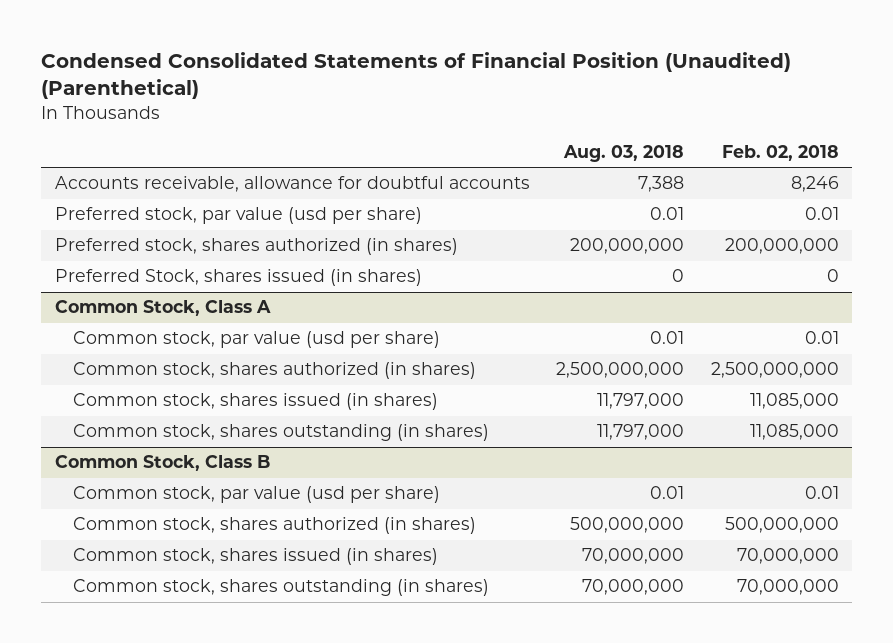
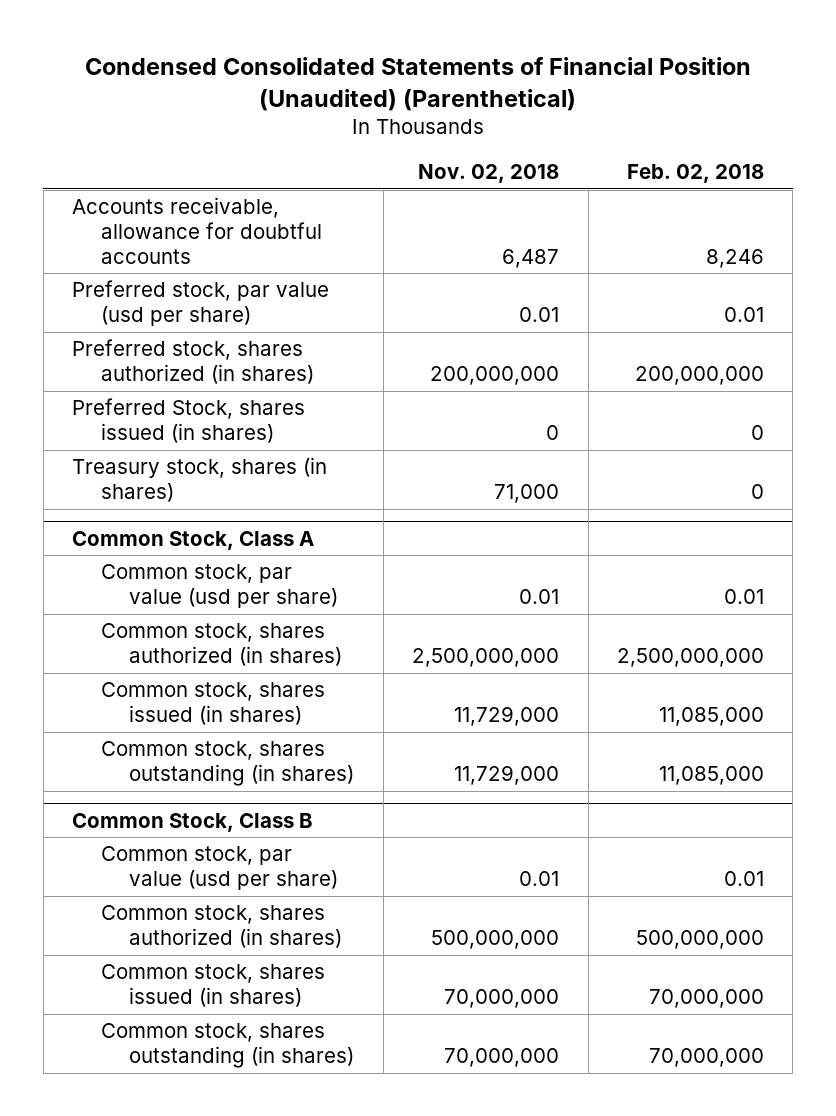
- | Aug. 03, 2018 | Feb. 02, 2018
+ | Nov. 02, 2018 | Feb. 02, 2018
+ Treasury stock, shares (in shares) | 71,000 | 0

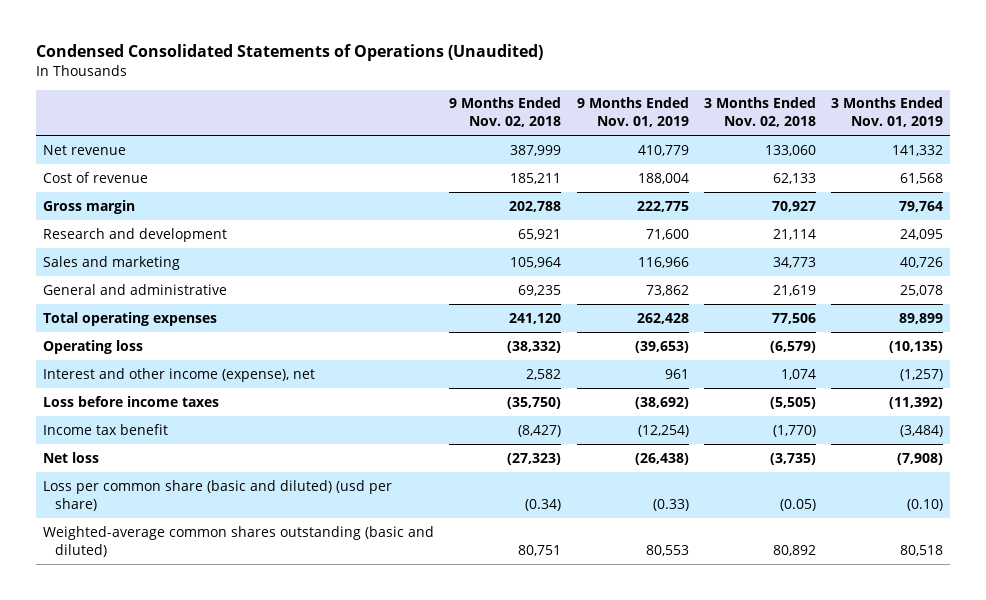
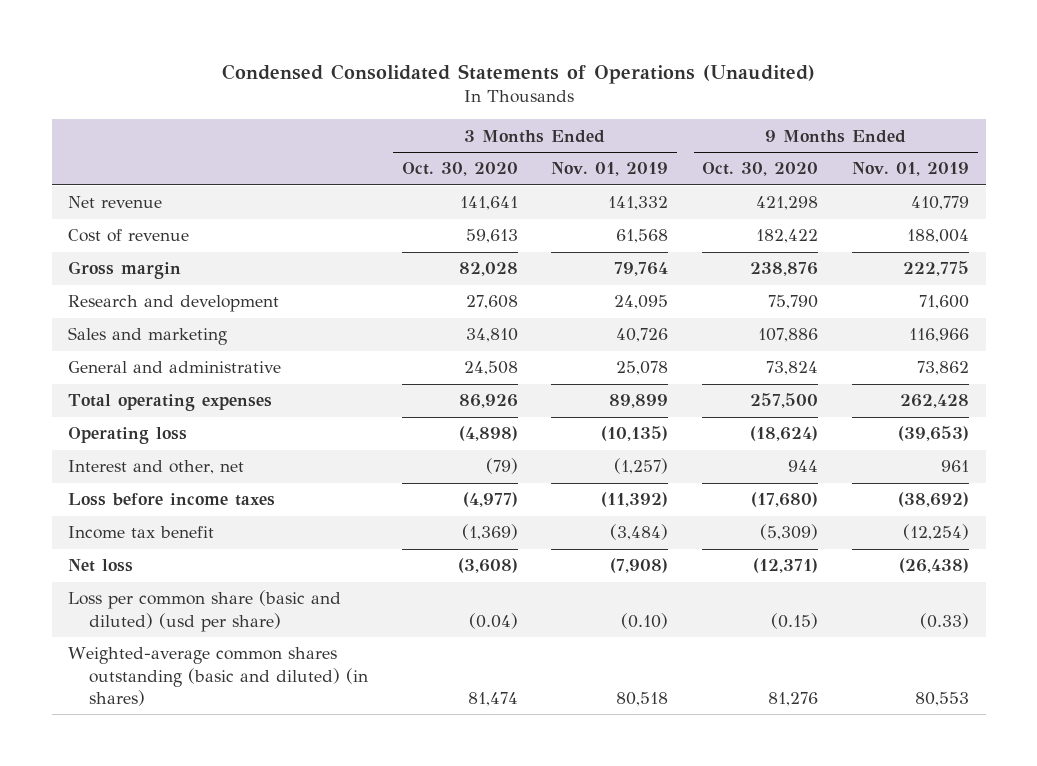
- | 9 Months Ended Nov. 02, 2018 | 9 Months Ended Nov. 01, 2019 | 3 Months Ended Nov. 02, 2018 | 3 Months Ended Nov. 01, 2019
+ | 3 Months Ended Oct. 30, 2020 | 3 Months Ended Nov. 01, 2019 | 9 Months Ended Oct. 30, 2020 | 9 Months Ended Nov. 01, 2019
- Interest and other income (expense), net | 2,582 | 961 | 1,074 | (1,257)
+ Interest and other, net | (79) | (1,257) | 944 | 961
- Weighted-average common shares outstanding (basic and diluted) | 80,751 | 80,553 | 80,892 | 80,518
+ Weighted-average common shares outstanding (basic and diluted) (in shares) | 81,474 | 80,518 | 81,276 | 80,553

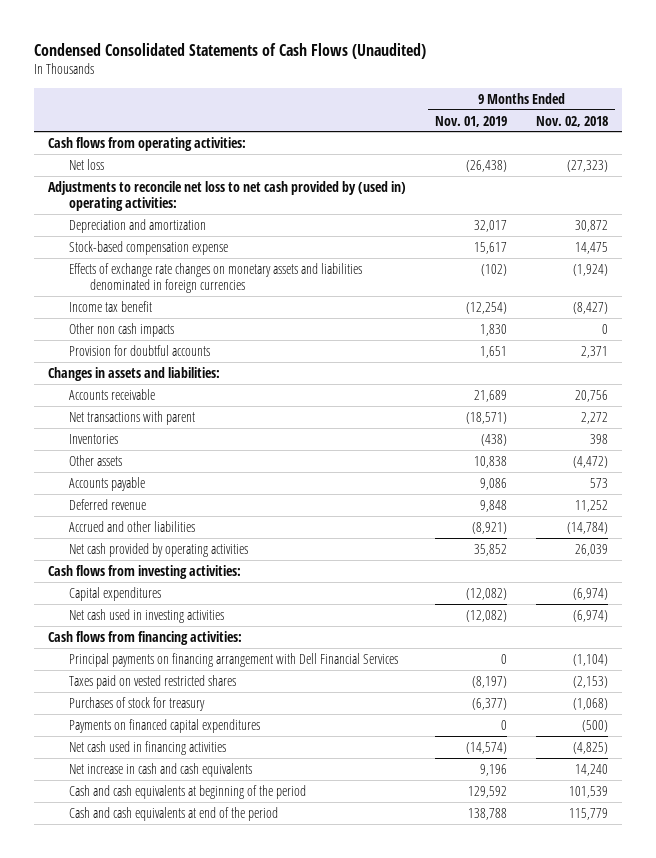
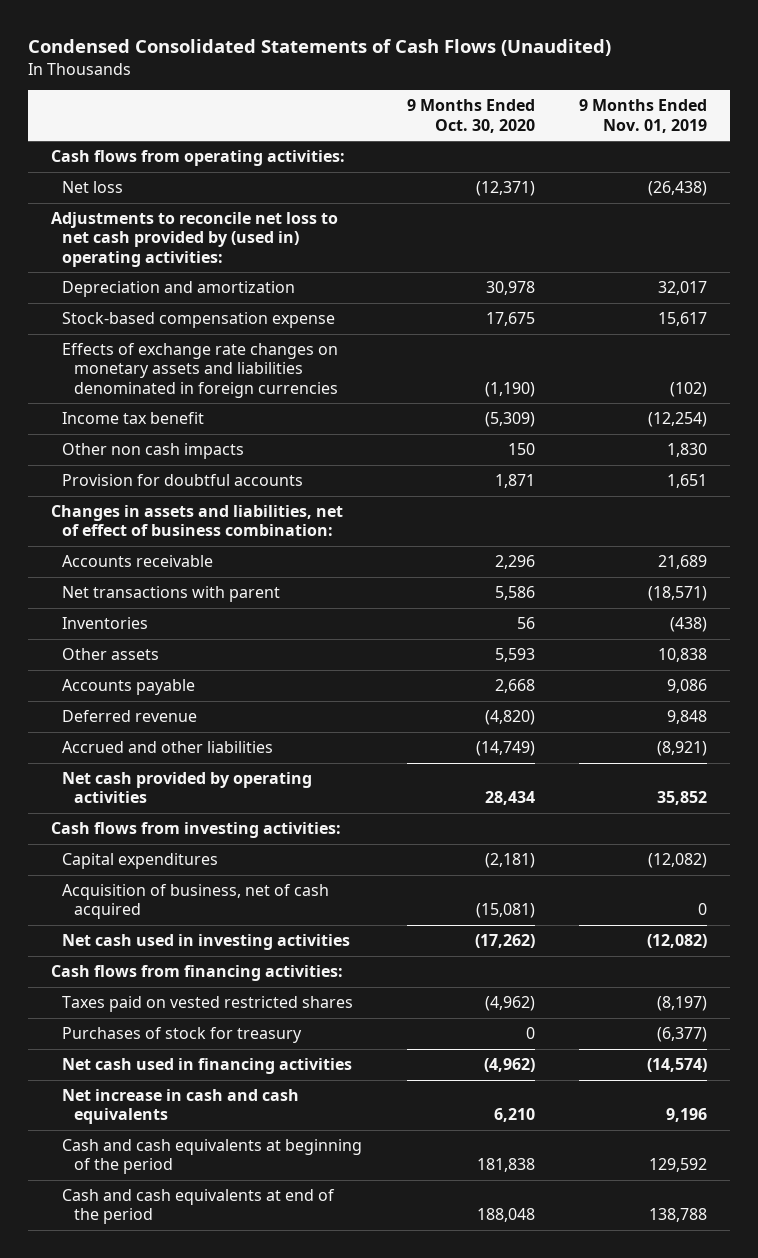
- | 9 Months Ended Nov. 01, 2019 | 9 Months Ended Nov. 02, 2018
+ | 9 Months Ended Oct. 30, 2020 | 9 Months Ended Nov. 01, 2019
- Changes in assets and liabilities:
+ Changes in assets and liabilities, net of effect of business combination:
+ Acquisition of business, net of cash acquired | (15,081) | 0
- Principal payments on financing arrangement with Dell Financial Services | 0 | (1,104)
- Payments on financed capital expenditures | 0 | (500)

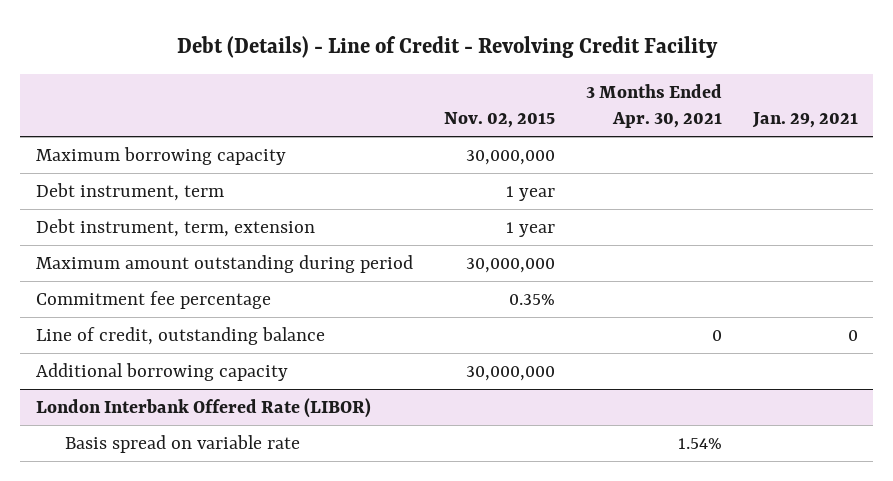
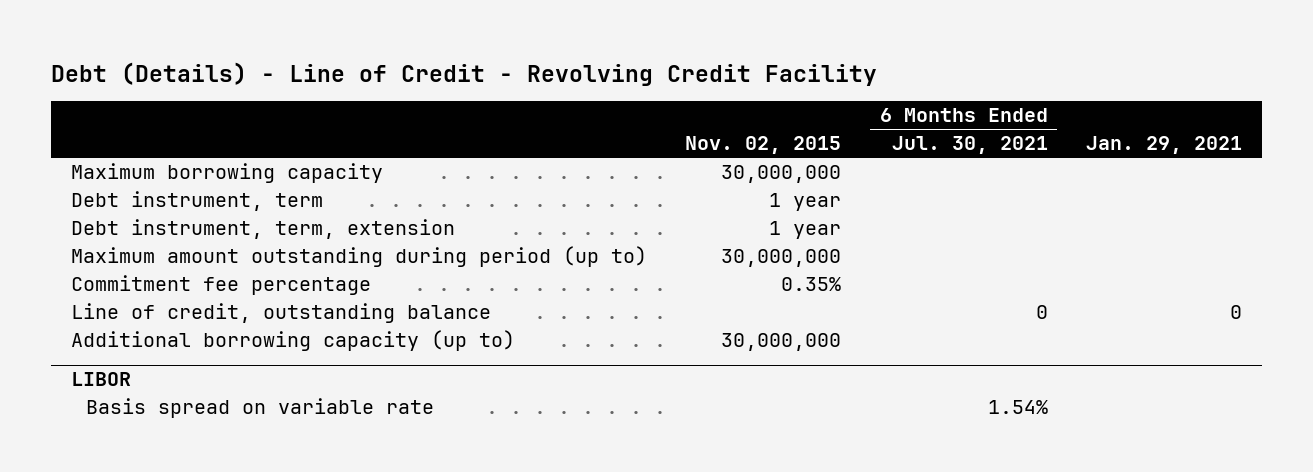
- | Nov. 02, 2015 | 3 Months Ended Apr. 30, 2021 | Jan. 29, 2021
+ | Nov. 02, 2015 | 6 Months Ended Jul. 30, 2021 | Jan. 29, 2021
- Maximum amount outstanding during period | 30,000,000 | |
+ Maximum amount outstanding during period (up to) | 30,000,000 | |
- Additional borrowing capacity | 30,000,000 | |
- London Interbank Offered Rate (LIBOR)
+ Additional borrowing capacity (up to) | 30,000,000 | |
+ LIBOR

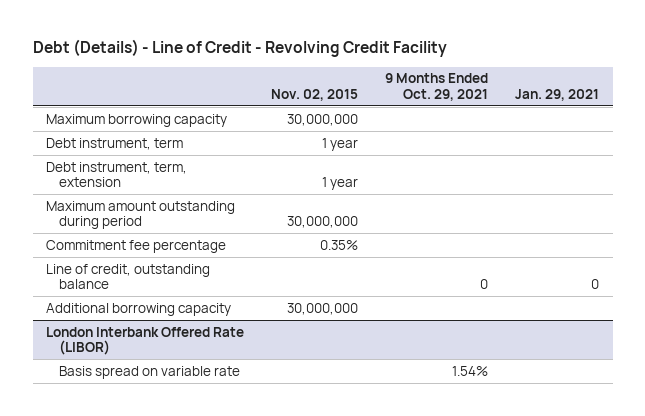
- | Nov. 02, 2015 | 6 Months Ended Jul. 30, 2021 | Jan. 29, 2021
+ | Nov. 02, 2015 | 9 Months Ended Oct. 29, 2021 | Jan. 29, 2021
- Maximum amount outstanding during period (up to) | 30,000,000 | |
+ Maximum amount outstanding during period | 30,000,000 | |
- Additional borrowing capacity (up to) | 30,000,000 | |
- LIBOR
+ Additional borrowing capacity | 30,000,000 | |
+ London Interbank Offered Rate (LIBOR)

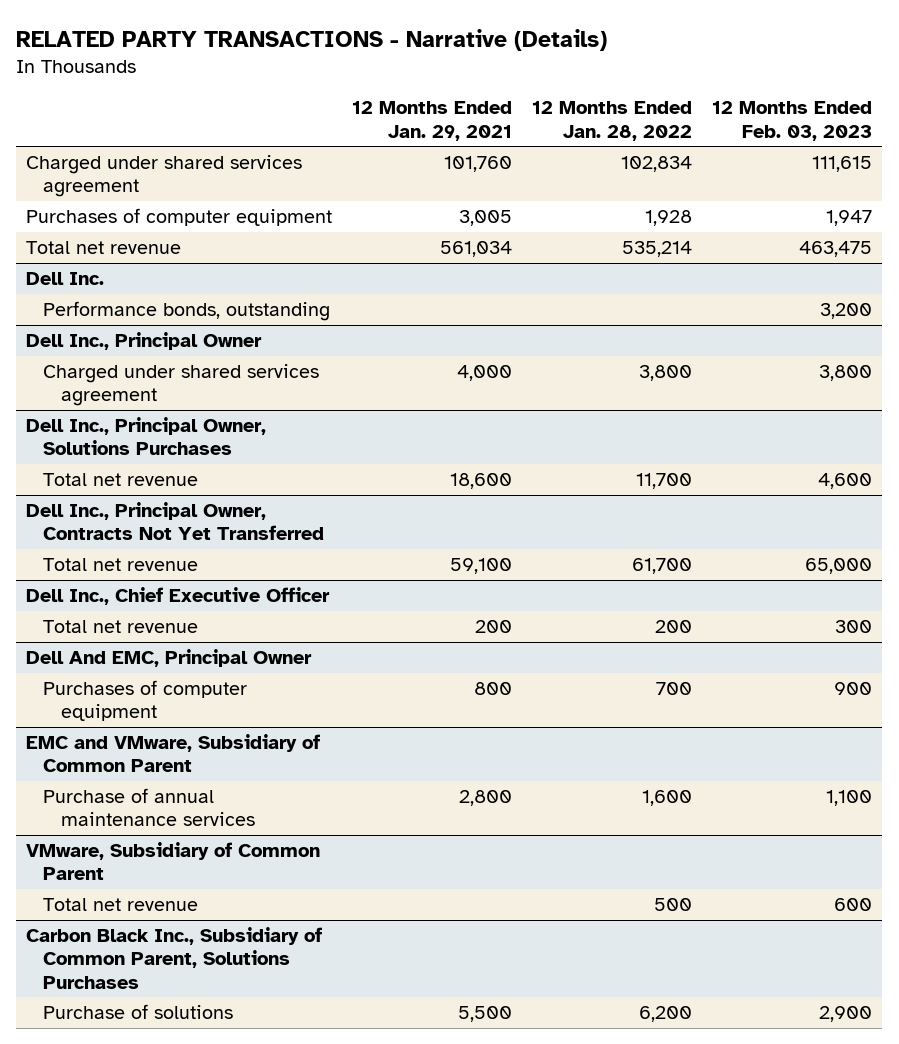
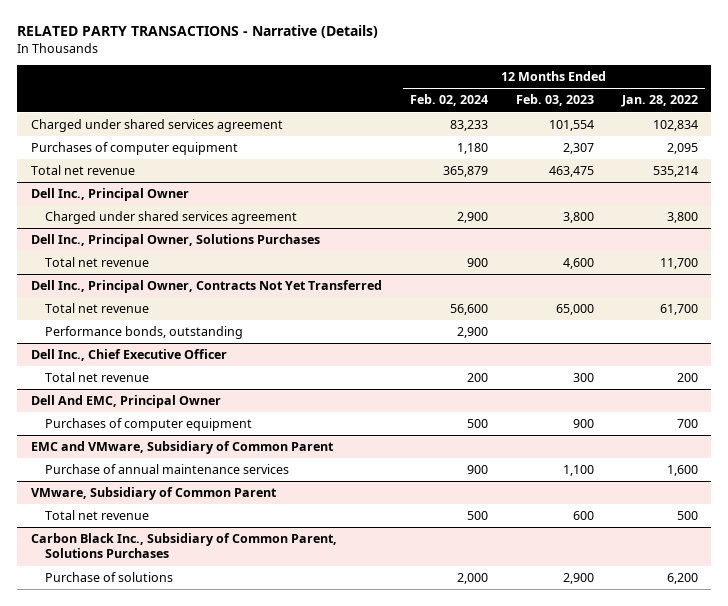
- | 12 Months Ended Jan. 29, 2021 | 12 Months Ended Jan. 28, 2022 | 12 Months Ended Feb. 03, 2023
+ | 12 Months Ended Feb. 02, 2024 | 12 Months Ended Feb. 03, 2023 | 12 Months Ended Jan. 28, 2022
- Charged under shared services agreement | 101,760 | 102,834 | 111,615
- Purchases of computer equipment | 3,005 | 1,928 | 1,947
+ Charged under shared services agreement | 83,233 | 101,554 | 102,834
+ Purchases of computer equipment | 1,180 | 2,307 | 2,095
- Dell Inc.
- Performance bonds, outstanding | | | 3,200
@ Dell Inc., Principal Owner, Contracts Not Yet Transferred
+ Performance bonds, outstanding | 2,900 | |

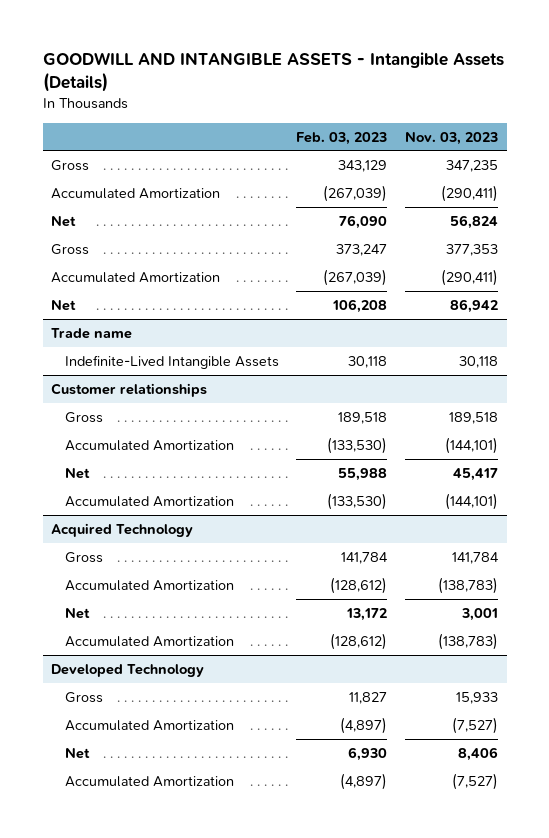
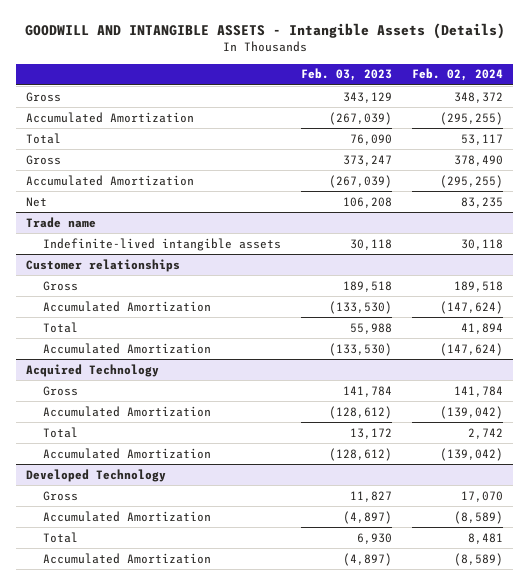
- | Feb. 03, 2023 | Nov. 03, 2023
+ | Feb. 03, 2023 | Feb. 02, 2024
- Net | 76,090 | 56,824
+ Total | 76,090 | 53,117
@ Trade name
- Indefinite-Lived Intangible Assets | 30,118 | 30,118
+ Indefinite-lived intangible assets | 30,118 | 30,118
@ Customer relationships
- Net | 55,988 | 45,417
+ Total | 55,988 | 41,894
@ Acquired Technology
- Net | 13,172 | 3,001
+ Total | 13,172 | 2,742
@ Developed Technology
- Net | 6,930 | 8,406
+ Total | 6,930 | 8,481

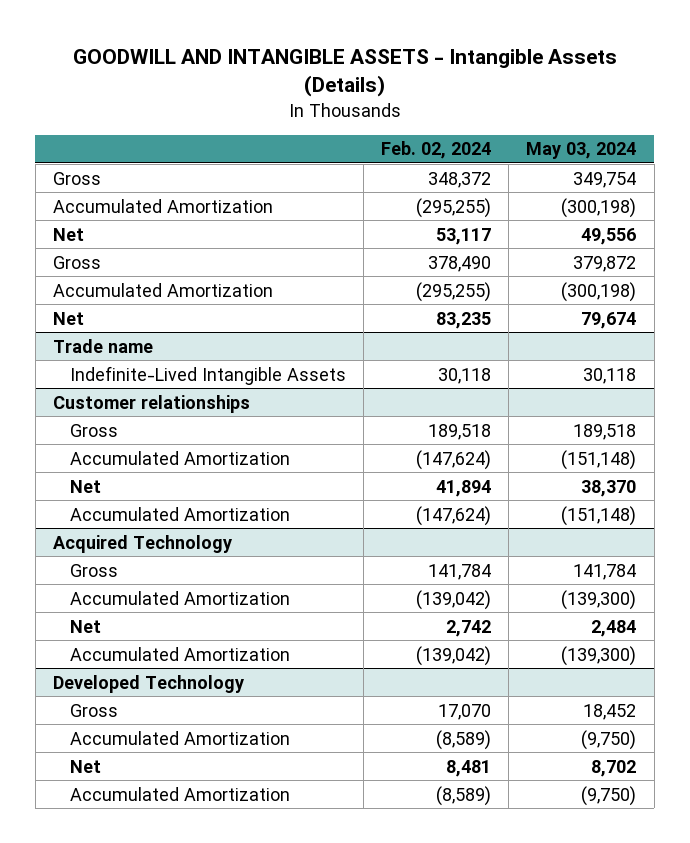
- | Feb. 03, 2023 | Feb. 02, 2024
+ | Feb. 02, 2024 | May 03, 2024
- Total | 76,090 | 53,117
+ Net | 53,117 | 49,556
@ Trade name
- Indefinite-lived intangible assets | 30,118 | 30,118
+ Indefinite-Lived Intangible Assets | 30,118 | 30,118
@ Customer relationships
- Total | 55,988 | 41,894
+ Net | 41,894 | 38,370
@ Acquired Technology
- Total | 13,172 | 2,742
+ Net | 2,742 | 2,484
@ Developed Technology
- Total | 6,930 | 8,481
+ Net | 8,481 | 8,702

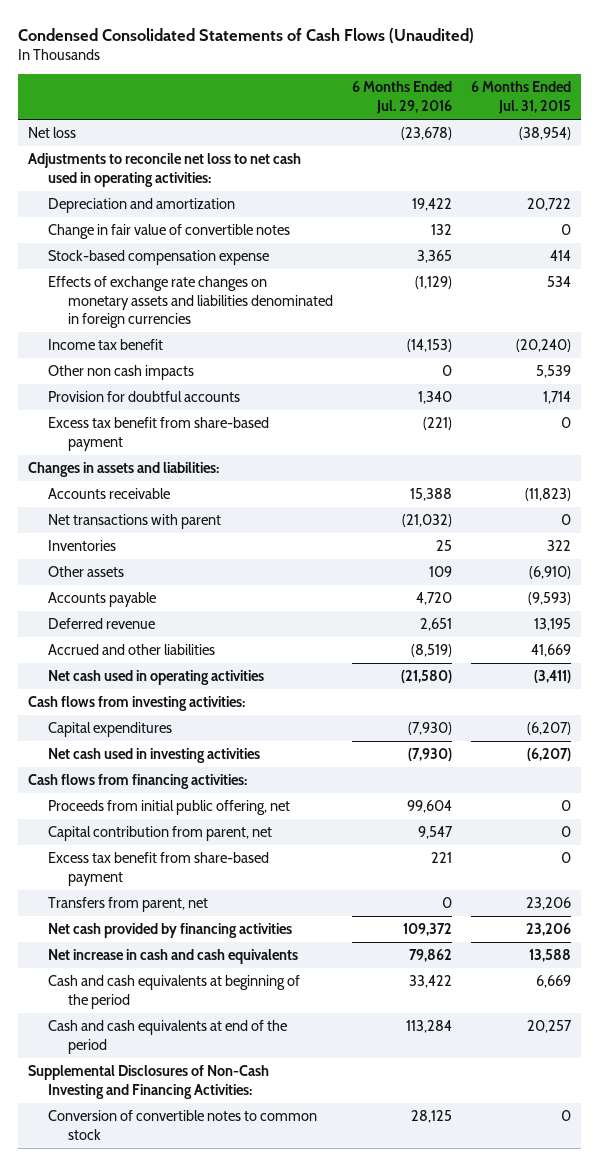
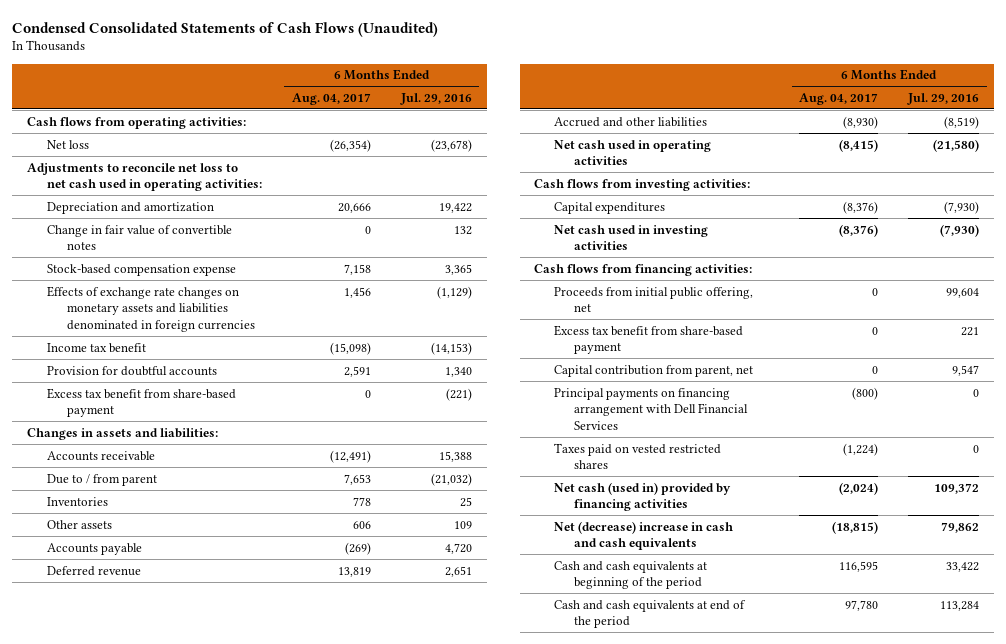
- | 6 Months Ended Jul. 29, 2016 | 6 Months Ended Jul. 31, 2015
+ | 6 Months Ended Aug. 04, 2017 | 6 Months Ended Jul. 29, 2016
+ Cash flows from operating activities:
- Other non cash impacts | 0 | 5,539
- Net transactions with parent | (21,032) | 0
+ Due to / from parent | 7,653 | (21,032)
- Transfers from parent, net | 0 | 23,206
- Net cash provided by financing activities | 109,372 | 23,206
- Net increase in cash and cash equivalents | 79,862 | 13,588
moved down: Capital contribution from parent, net | 0 | 9,547
+ Principal payments on financing arrangement with Dell Financial Services | (800) | 0
+ Taxes paid on vested restricted shares | (1,224) | 0
+ Net cash (used in) provided by financing activities | (2,024) | 109,372
+ Net (decrease) increase in cash and cash equivalents | (18,815) | 79,862
- Supplemental Disclosures of Non-Cash Investing and Financing Activities:
- Conversion of convertible notes to common stock | 28,125 | 0

